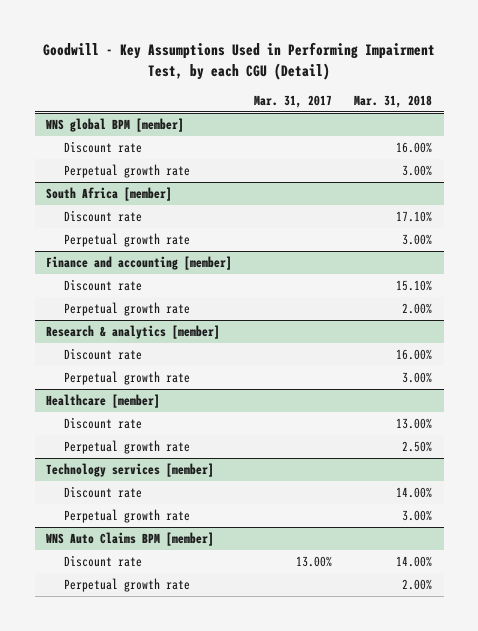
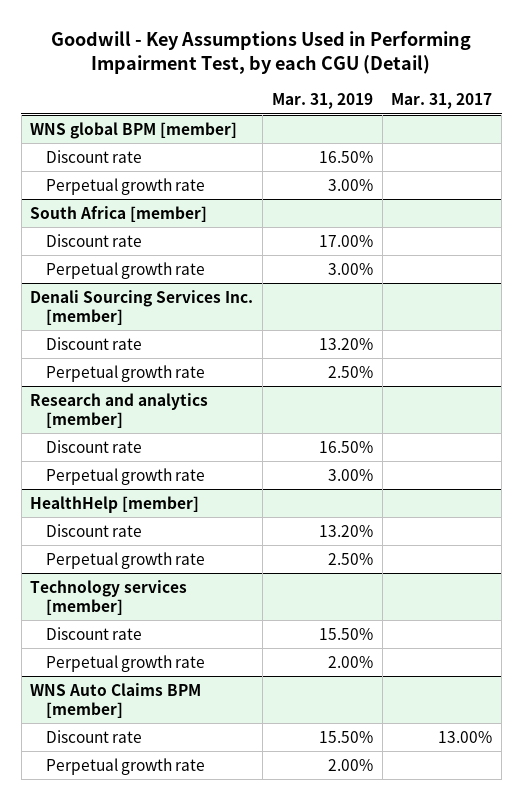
- | Mar. 31, 2017 | Mar. 31, 2018
+ | Mar. 31, 2019 | Mar. 31, 2017
- Finance and accounting [member]
- Discount rate | | 15.10%
- Perpetual growth rate | | 2.00%
- Research & analytics [member]
+ Denali Sourcing Services Inc. [member]
+ Discount rate | 13.20% |
+ Perpetual growth rate | 2.50% |
+ Research and analytics [member]
- Healthcare [member]
- Discount rate | | 13.00%
- Perpetual growth rate | | 2.50%
+ HealthHelp [member]
+ Discount rate | 13.20% |
+ Perpetual growth rate | 2.50% |

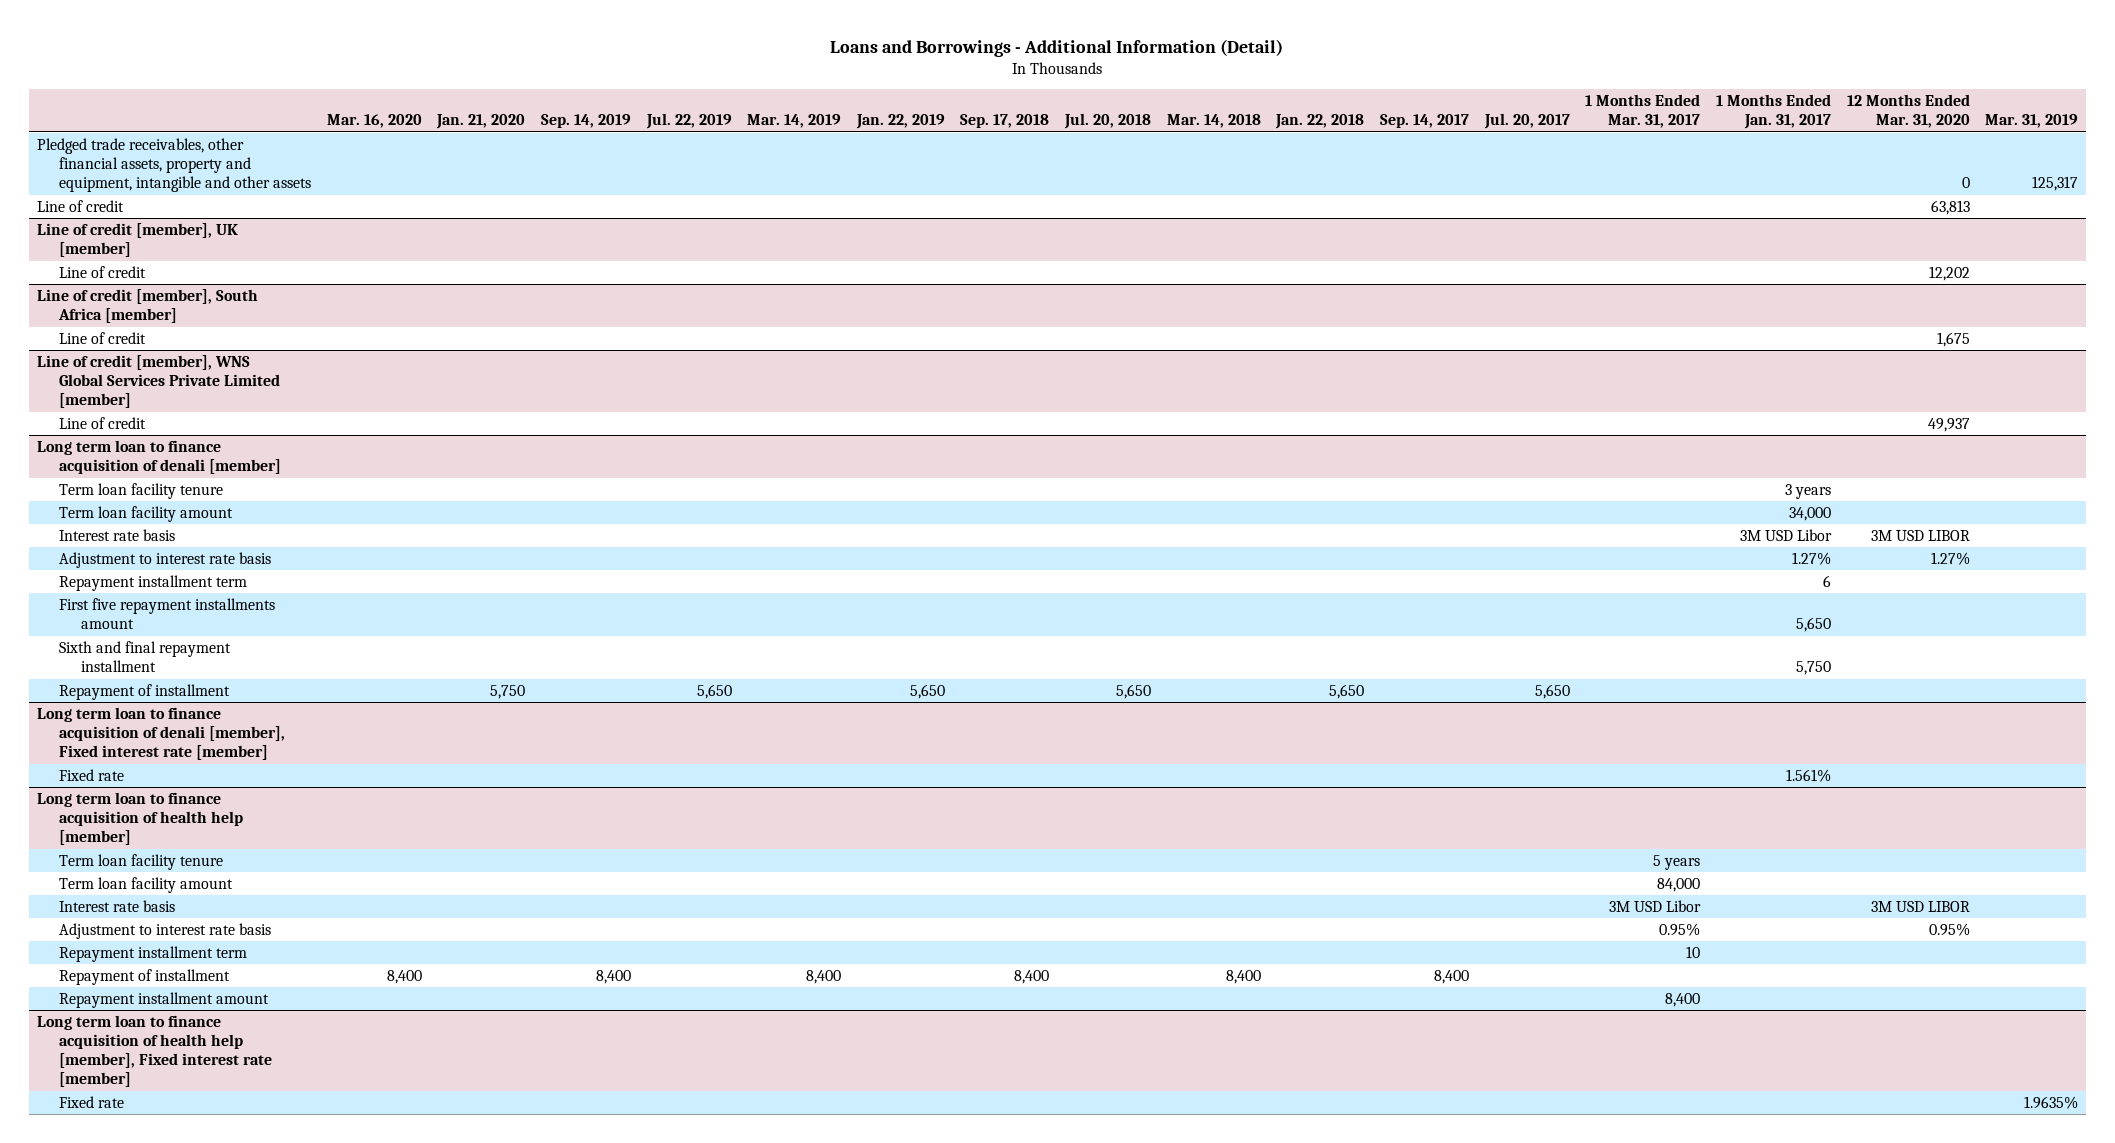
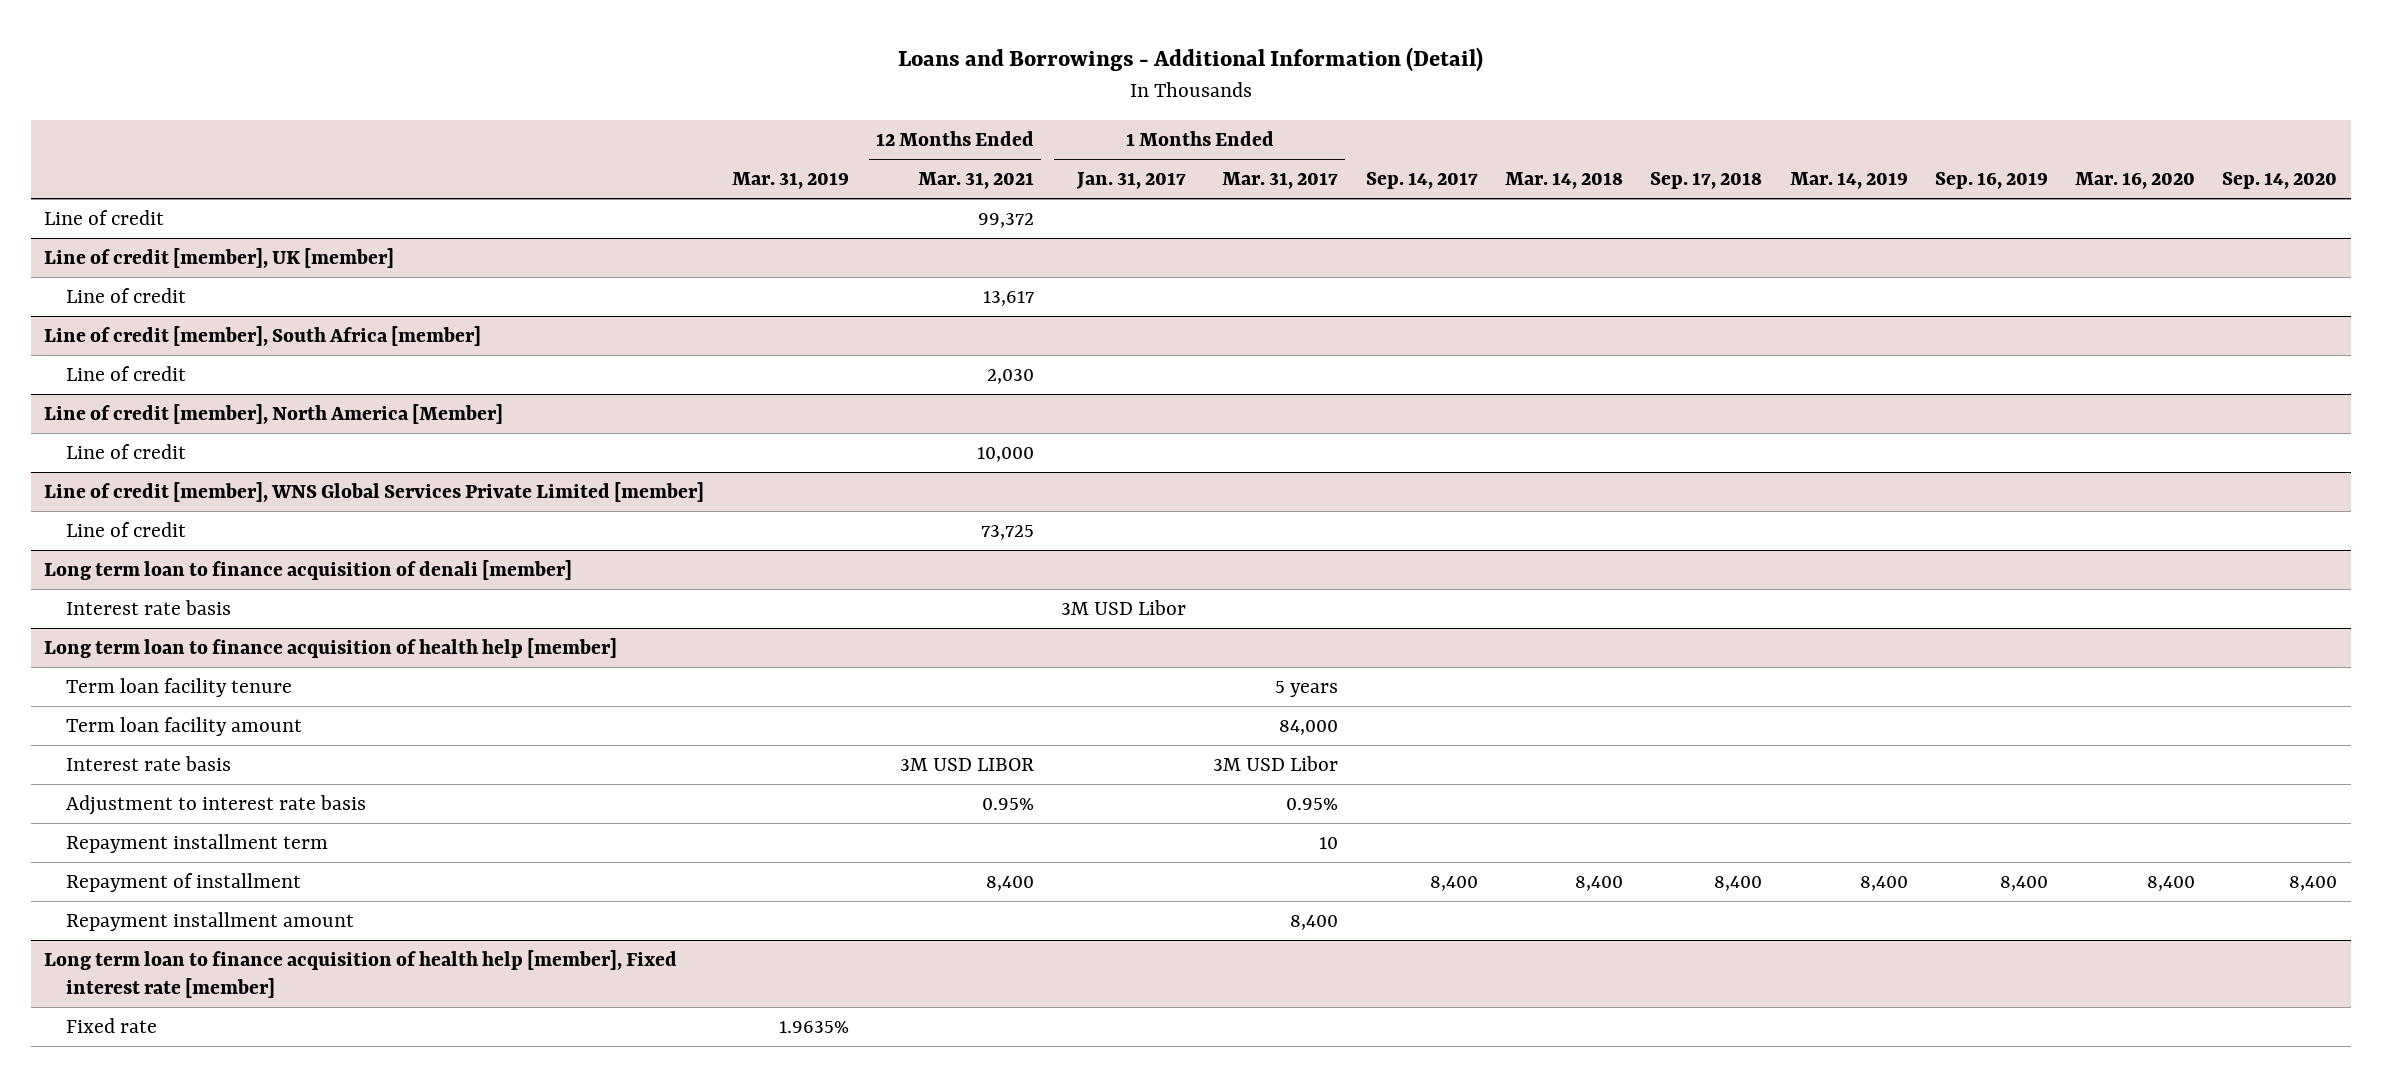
- | Mar. 16, 2020 | Jan. 21, 2020 | Sep. 14, 2019 | Jul. 22, 2019 | Mar. 14, 2019 | Jan. 22, 2019 | Sep. 17, 2018 | Jul. 20, 2018 | Mar. 14, 2018 | Jan. 22, 2018 | Sep. 14, 2017 | Jul. 20, 2017 | 1 Months Ended Mar. 31, 2017 | 1 Months Ended Jan. 31, 2017 | 12 Months Ended Mar. 31, 2020 | Mar. 31, 2019
+ | Mar. 31, 2019 | 12 Months Ended Mar. 31, 2021 | 1 Months Ended Jan. 31, 2017 | 1 Months Ended Mar. 31, 2017 | Sep. 14, 2017 | Mar. 14, 2018 | Sep. 17, 2018 | Mar. 14, 2019 | Sep. 16, 2019 | Mar. 16, 2020 | Sep. 14, 2020
- Pledged trade receivables, other financial assets, property and equipment, intangible and other assets | | | | | | | | | | | | | | | 0 | 125,317
+ Line of credit [member], North America [Member]
+ Line of credit | | 10,000 | | | | | | | | |
@ Long term loan to finance acquisition of denali [member]
- Term loan facility tenure | | | | | | | | | | | | | | 3 years | |
- Term loan facility amount | | | | | | | | | | | | | | 34,000 | |
- Adjustment to interest rate basis | | | | | | | | | | | | | | 1.27% | 1.27% |
- Repayment installment term | | | | | | | | | | | | | | 6 | |
- First five repayment installments amount | | | | | | | | | | | | | | 5,650 | |
- Sixth and final repayment installment | | | | | | | | | | | | | | 5,750 | |
- Repayment of installment | | 5,750 | | 5,650 | | 5,650 | | 5,650 | | 5,650 | | 5,650 | | | |
- Long term loan to finance acquisition of denali [member], Fixed interest rate [member]
- Fixed rate | | | | | | | | | | | | | | 1.561% | |

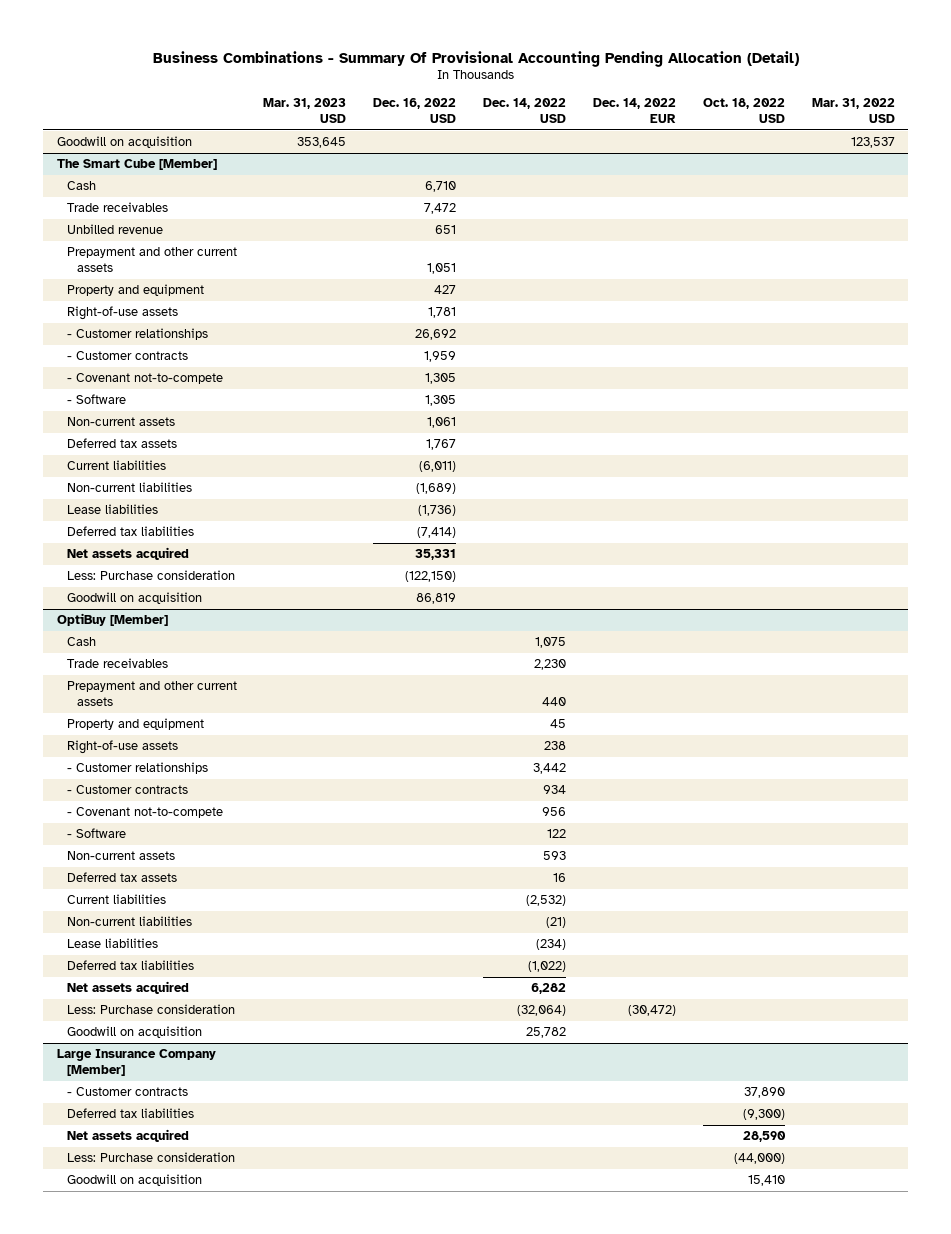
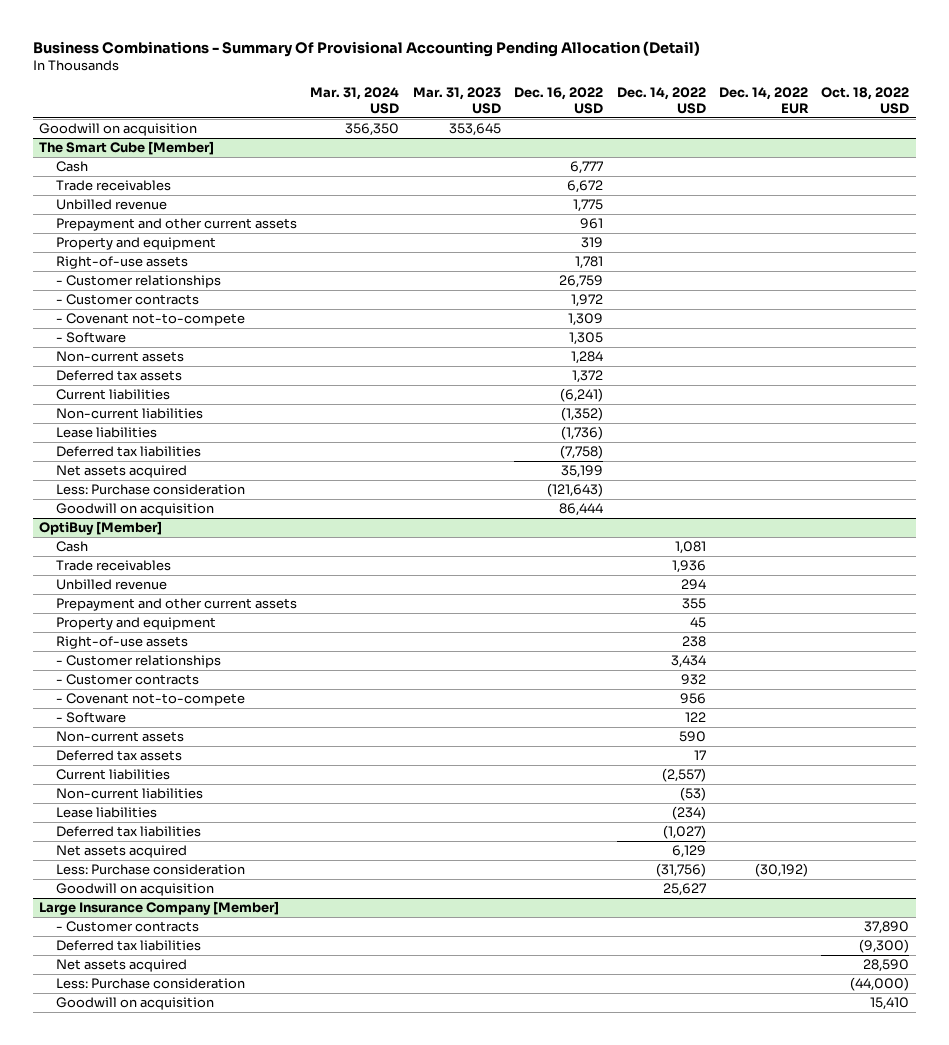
- | Mar. 31, 2023 USD | Dec. 16, 2022 USD | Dec. 14, 2022 USD | Dec. 14, 2022 EUR | Oct. 18, 2022 USD | Mar. 31, 2022 USD
+ | Mar. 31, 2024 USD | Mar. 31, 2023 USD | Dec. 16, 2022 USD | Dec. 14, 2022 USD | Dec. 14, 2022 EUR | Oct. 18, 2022 USD
@ The Smart Cube [Member]
- Cash | | 6,710 | | | |
- Trade receivables | | 7,472 | | | |
- Unbilled revenue | | 651 | | | |
- Prepayment and other current assets | | 1,051 | | | |
- Property and equipment | | 427 | | | |
+ Cash | | | 6,777 | | |
+ Trade receivables | | | 6,672 | | |
+ Unbilled revenue | | | 1,775 | | |
+ Prepayment and other current assets | | | 961 | | |
+ Property and equipment | | | 319 | | |
- - Customer relationships | | 26,692 | | | |
- - Customer contracts | | 1,959 | | | |
- - Covenant not-to-compete | | 1,305 | | | |
+ - Customer relationships | | | 26,759 | | |
+ - Customer contracts | | | 1,972 | | |
+ - Covenant not-to-compete | | | 1,309 | | |
- Non-current assets | | 1,061 | | | |
- Deferred tax assets | | 1,767 | | | |
- Current liabilities | | (6,011) | | | |
- Non-current liabilities | | (1,689) | | | |
+ Non-current assets | | | 1,284 | | |
+ Deferred tax assets | | | 1,372 | | |
+ Current liabilities | | | (6,241) | | |
+ Non-current liabilities | | | (1,352) | | |
- Deferred tax liabilities | | (7,414) | | | |
- Net assets acquired | | 35,331 | | | |
- Less: Purchase consideration | | (122,150) | | | |
- Goodwill on acquisition | | 86,819 | | | |
+ Deferred tax liabilities | | | (7,758) | | |
+ Net assets acquired | | | 35,199 | | |
+ Less: Purchase consideration | | | (121,643) | | |
+ Goodwill on acquisition | | | 86,444 | | |
@ OptiBuy [Member]
- Cash | | | 1,075 | | |
- Trade receivables | | | 2,230 | | |
- Prepayment and other current assets | | | 440 | | |
+ Cash | | | | 1,081 | |
+ Trade receivables | | | | 1,936 | |
+ Unbilled revenue | | | | 294 | |
+ Prepayment and other current assets | | | | 355 | |
- - Customer relationships | | | 3,442 | | |
- - Customer contracts | | | 934 | | |
+ - Customer relationships | | | | 3,434 | |
+ - Customer contracts | | | | 932 | |
- Non-current assets | | | 593 | | |
- Deferred tax assets | | | 16 | | |
- Current liabilities | | | (2,532) | | |
- Non-current liabilities | | | (21) | | |
+ Non-current assets | | | | 590 | |
+ Deferred tax assets | | | | 17 | |
+ Current liabilities | | | | (2,557) | |
+ Non-current liabilities | | | | (53) | |
- Deferred tax liabilities | | | (1,022) | | |
- Net assets acquired | | | 6,282 | | |
- Less: Purchase consideration | | | (32,064) | (30,472) | |
- Goodwill on acquisition | | | 25,782 | | |
+ Deferred tax liabilities | | | | (1,027) | |
+ Net assets acquired | | | | 6,129 | |
+ Less: Purchase consideration | | | | (31,756) | (30,192) |
+ Goodwill on acquisition | | | | 25,627 | |

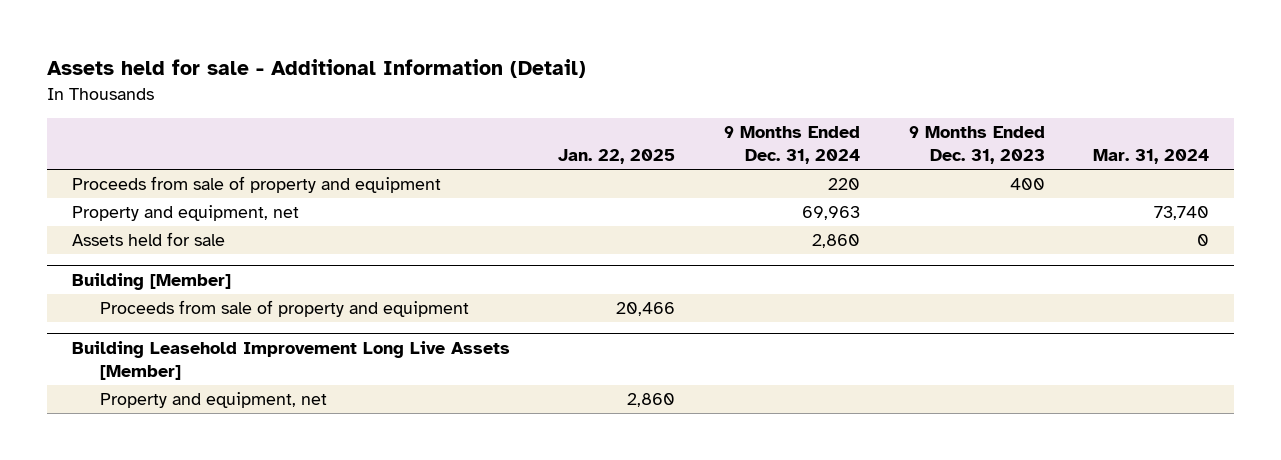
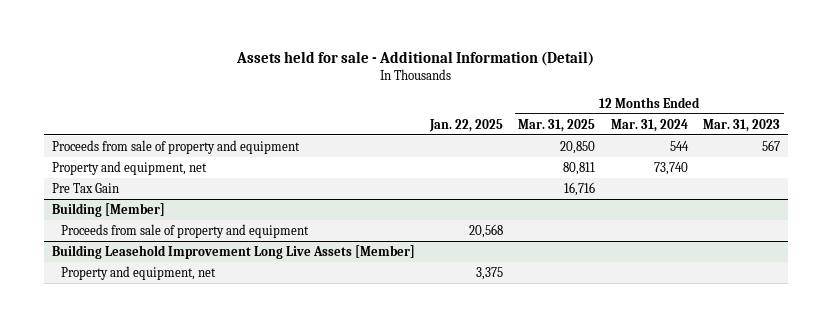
- | Jan. 22, 2025 | 9 Months Ended Dec. 31, 2024 | 9 Months Ended Dec. 31, 2023 | Mar. 31, 2024
+ | Jan. 22, 2025 | 12 Months Ended Mar. 31, 2025 | 12 Months Ended Mar. 31, 2024 | 12 Months Ended Mar. 31, 2023
- Assets held for sale | | 2,860 | | 0
+ Pre Tax Gain | | 16,716 | |
@ Building [Member]
- Proceeds from sale of property and equipment | 20,466 | | |
+ Proceeds from sale of property and equipment | 20,568 | | |
@ Building Leasehold Improvement Long Live Assets [Member]
- Property and equipment, net | 2,860 | | |
+ Property and equipment, net | 3,375 | | |

